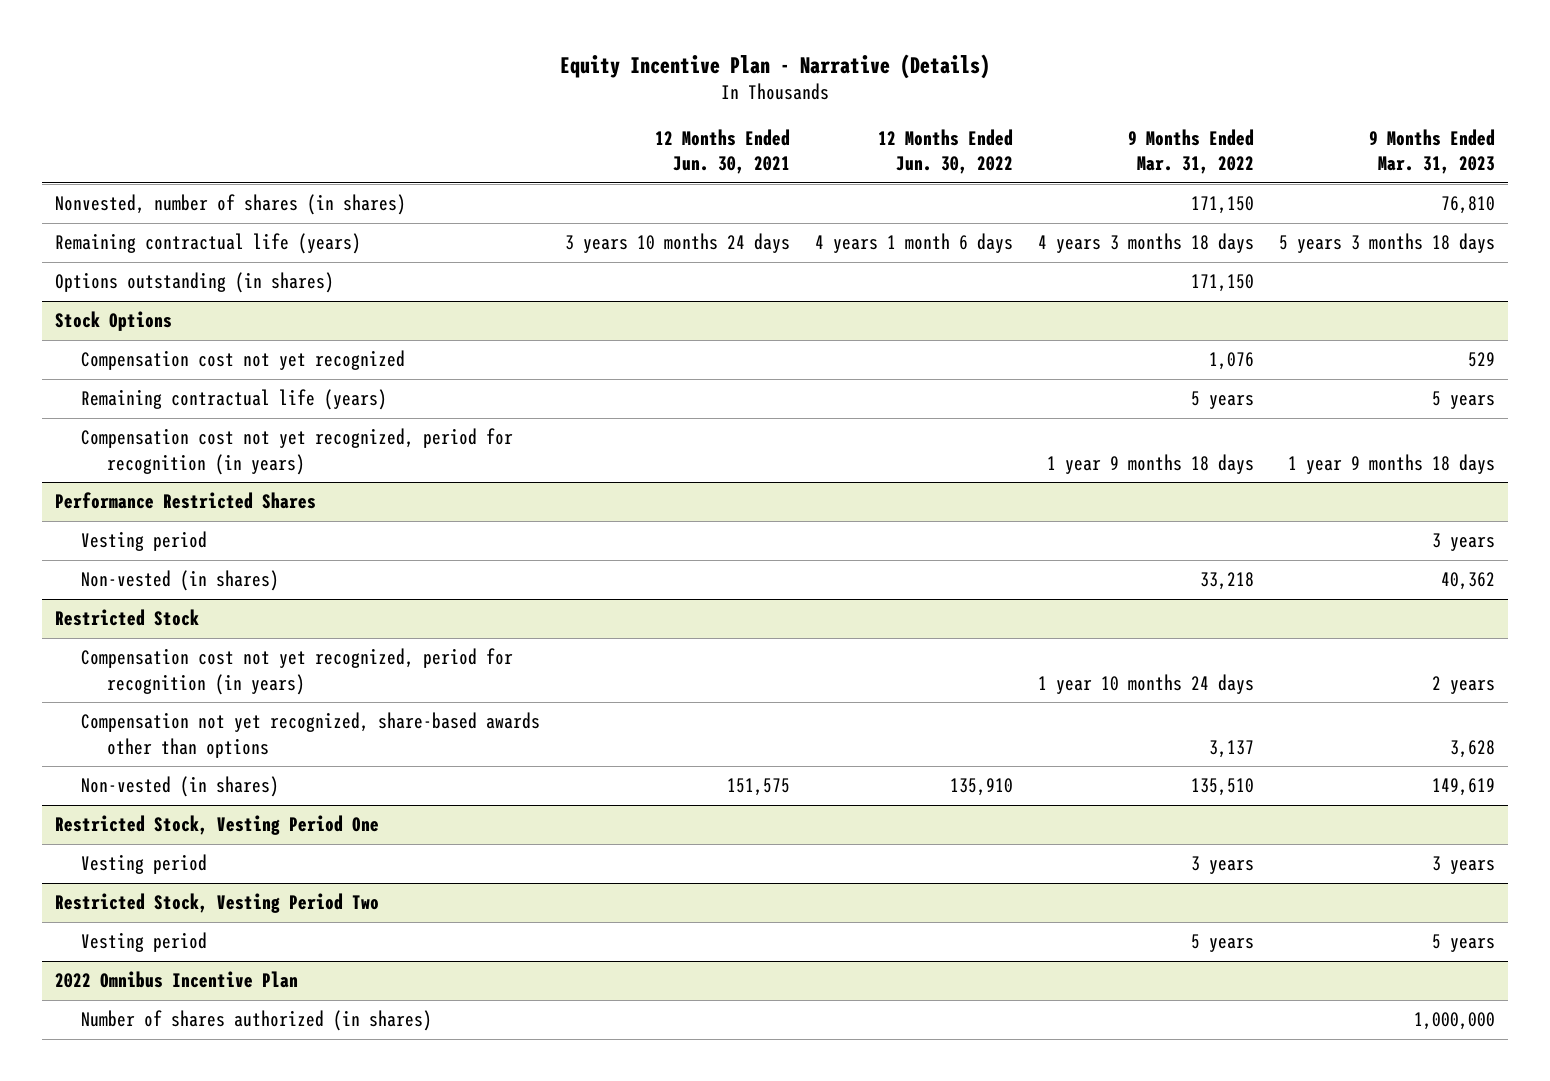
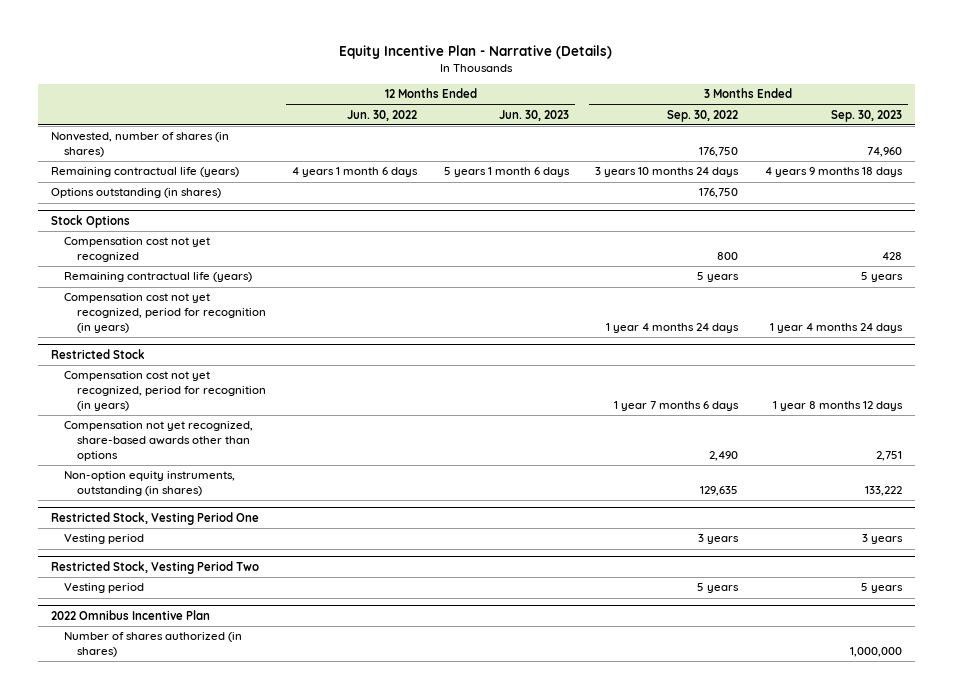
- | 12 Months Ended Jun. 30, 2021 | 12 Months Ended Jun. 30, 2022 | 9 Months Ended Mar. 31, 2022 | 9 Months Ended Mar. 31, 2023
+ | 12 Months Ended Jun. 30, 2022 | 12 Months Ended Jun. 30, 2023 | 3 Months Ended Sep. 30, 2022 | 3 Months Ended Sep. 30, 2023
- Performance Restricted Shares
- Vesting period | | | | 3 years
- Non-vested (in shares) | | | 33,218 | 40,362
@ Restricted Stock
- Non-vested (in shares) | 151,575 | 135,910 | 135,510 | 149,619
+ Non-option equity instruments, outstanding (in shares) | | | 129,635 | 133,222

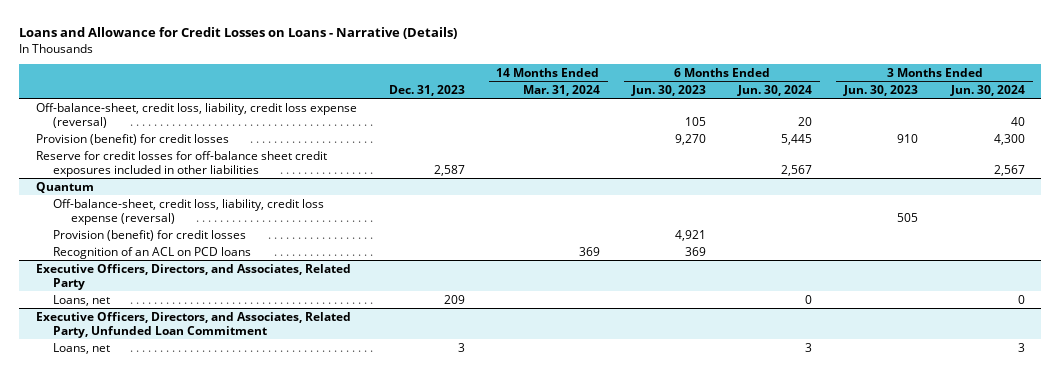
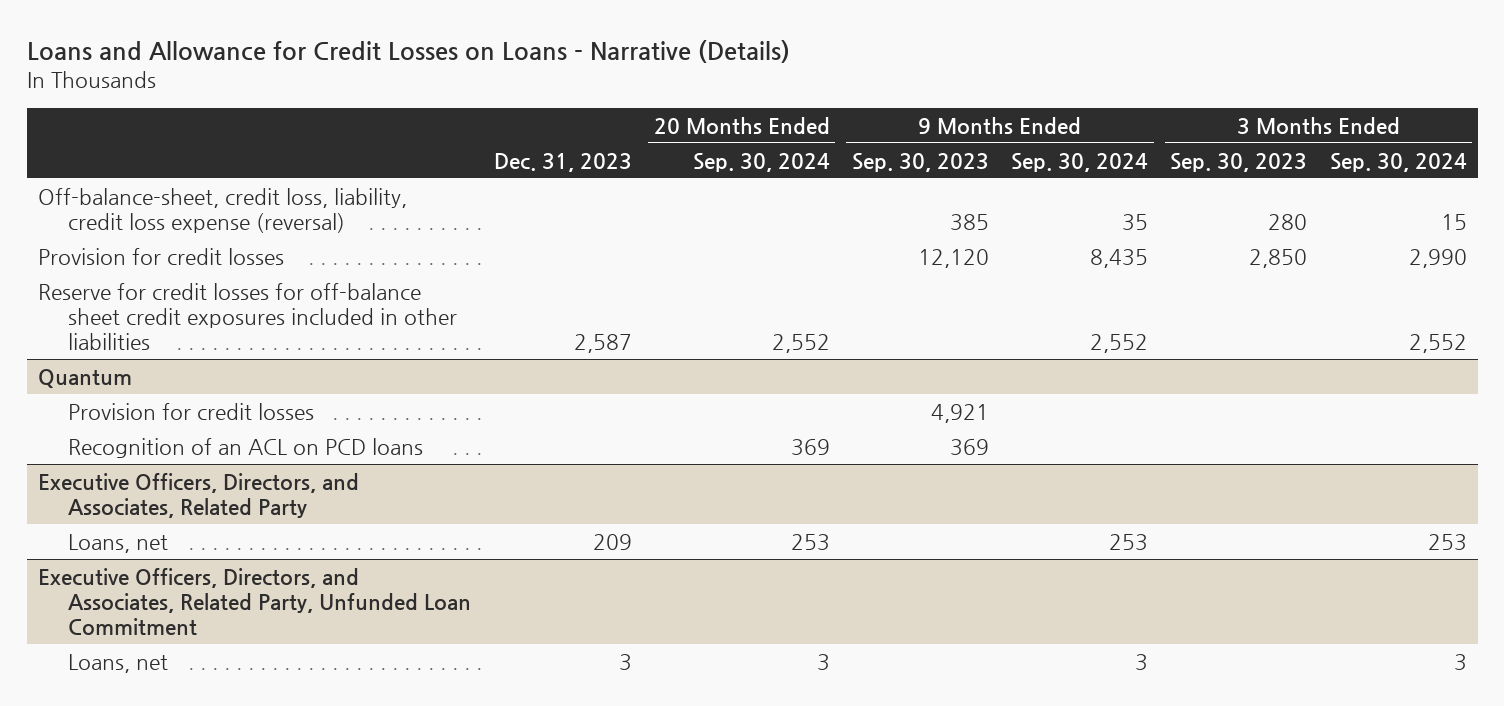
- | Dec. 31, 2023 | 14 Months Ended Mar. 31, 2024 | 6 Months Ended Jun. 30, 2023 | 6 Months Ended Jun. 30, 2024 | 3 Months Ended Jun. 30, 2023 | 3 Months Ended Jun. 30, 2024
+ | Dec. 31, 2023 | 20 Months Ended Sep. 30, 2024 | 9 Months Ended Sep. 30, 2023 | 9 Months Ended Sep. 30, 2024 | 3 Months Ended Sep. 30, 2023 | 3 Months Ended Sep. 30, 2024
- Provision (benefit) for credit losses | | | 9,270 | 5,445 | 910 | 4,300
+ Provision for credit losses | | | 12,120 | 8,435 | 2,850 | 2,990
@ Quantum
- Off-balance-sheet, credit loss, liability, credit loss expense (reversal) | | | | | 505 |
- Provision (benefit) for credit losses | | | 4,921 | | |
+ Provision for credit losses | | | 4,921 | | |

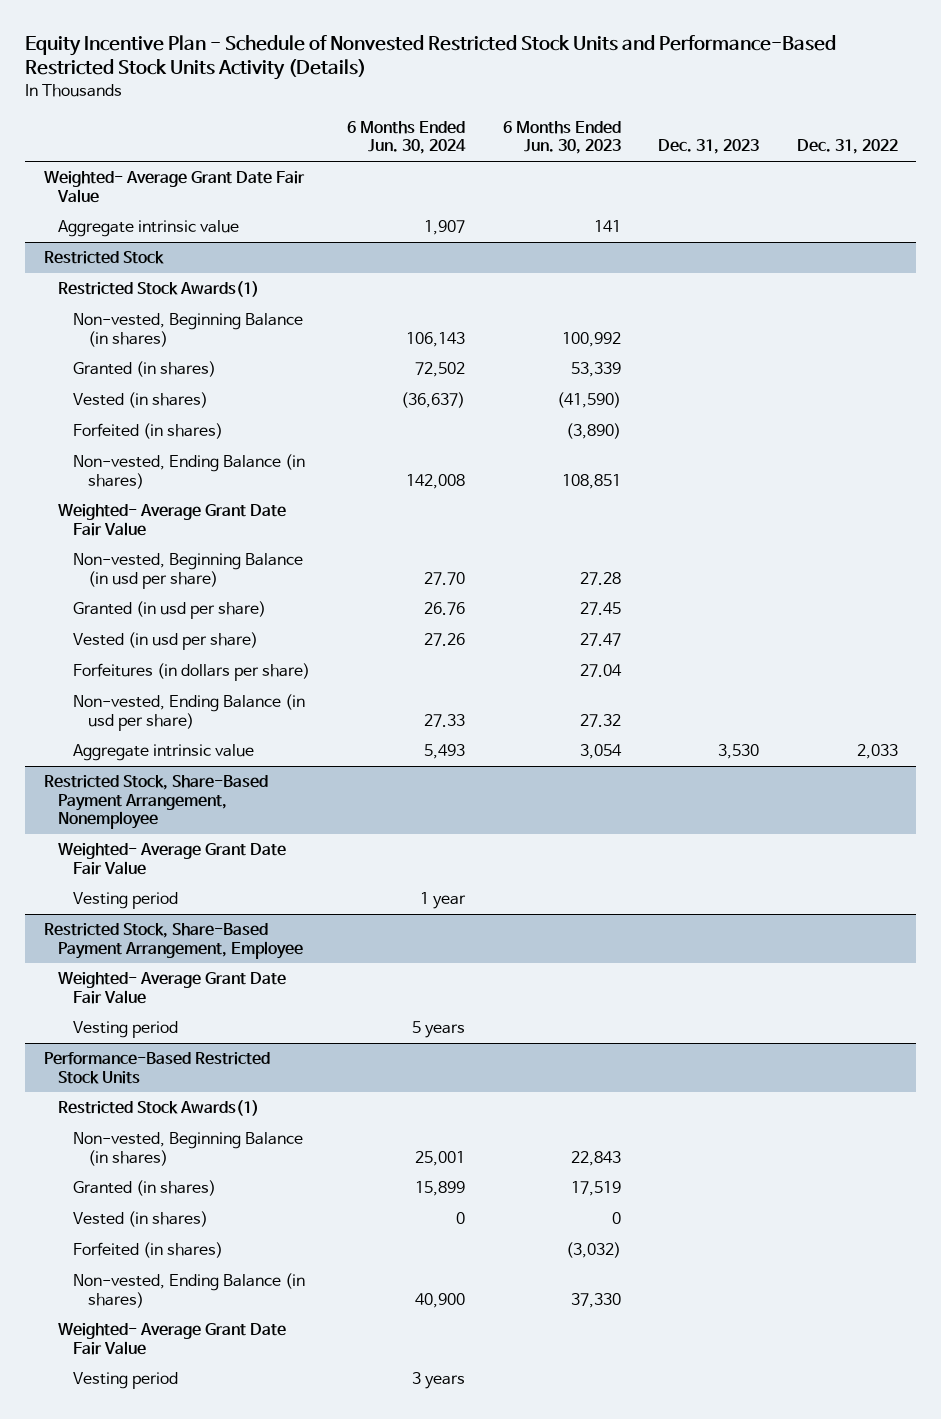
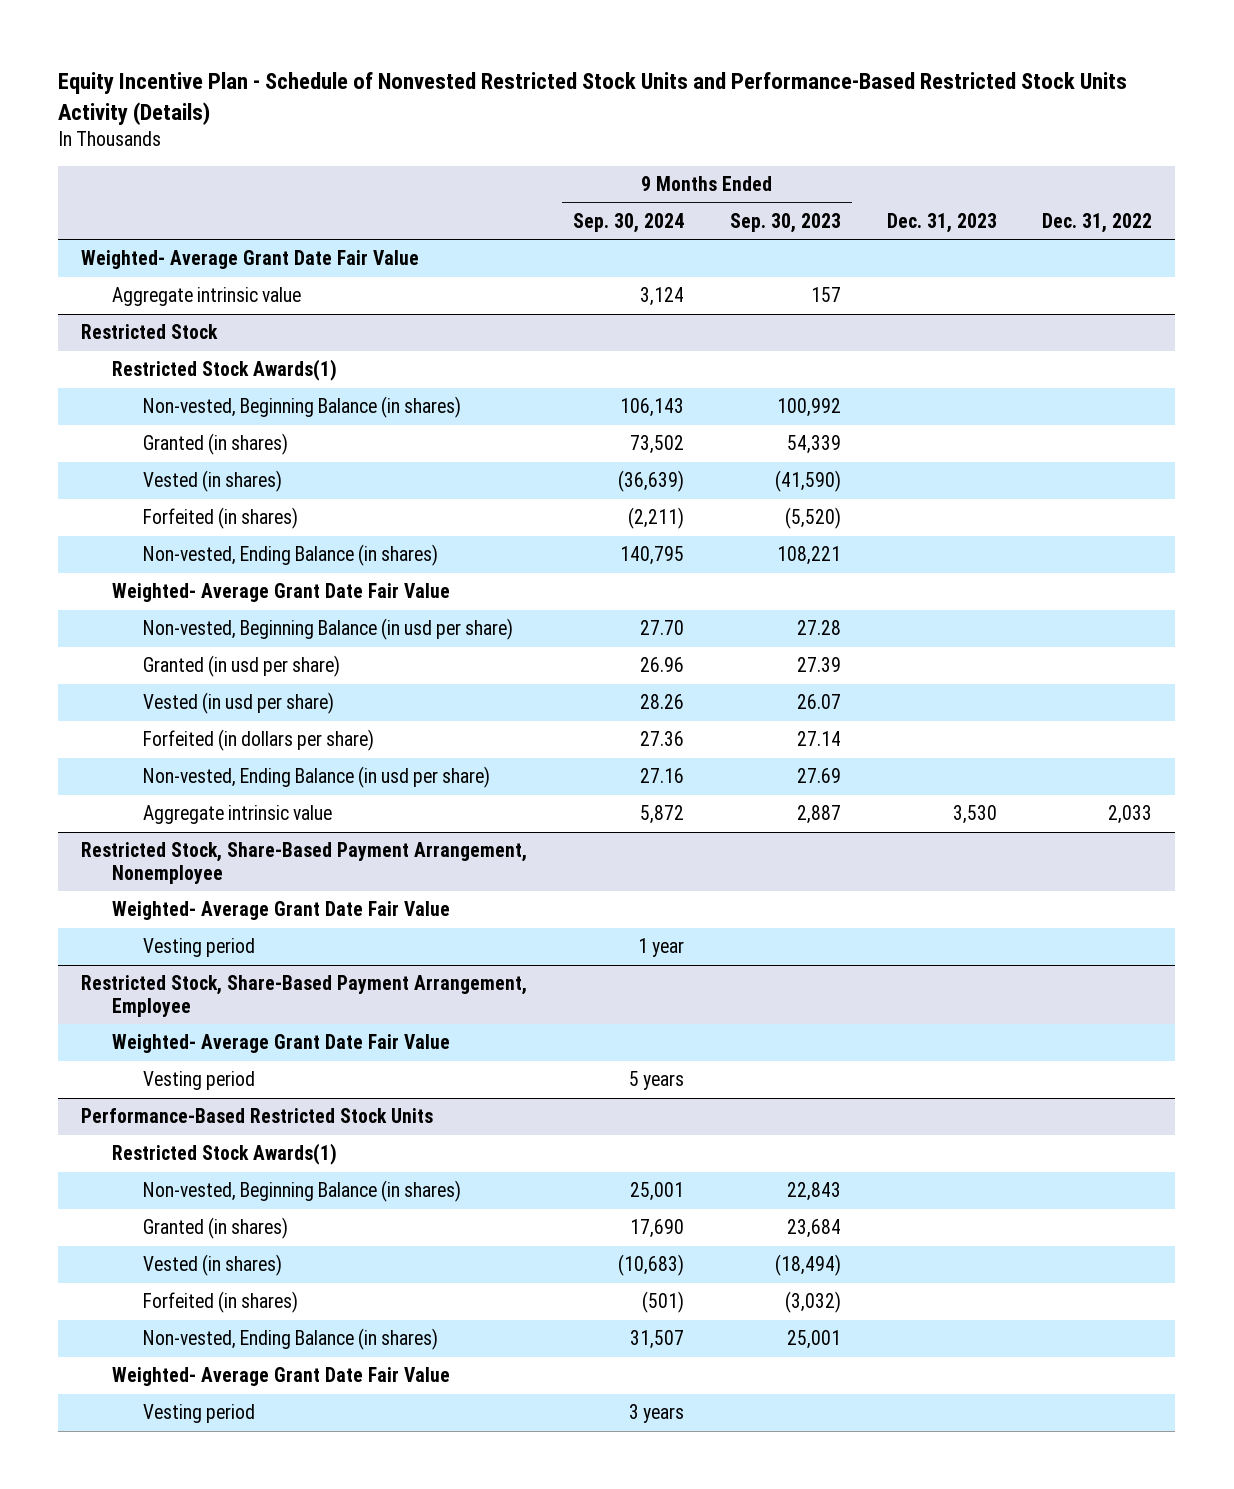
- | 6 Months Ended Jun. 30, 2024 | 6 Months Ended Jun. 30, 2023 | Dec. 31, 2023 | Dec. 31, 2022
+ | 9 Months Ended Sep. 30, 2024 | 9 Months Ended Sep. 30, 2023 | Dec. 31, 2023 | Dec. 31, 2022
@ Restricted Stock
- Forfeitures (in dollars per share) | | 27.04 | |
+ Forfeited (in dollars per share) | 27.36 | 27.14 | |

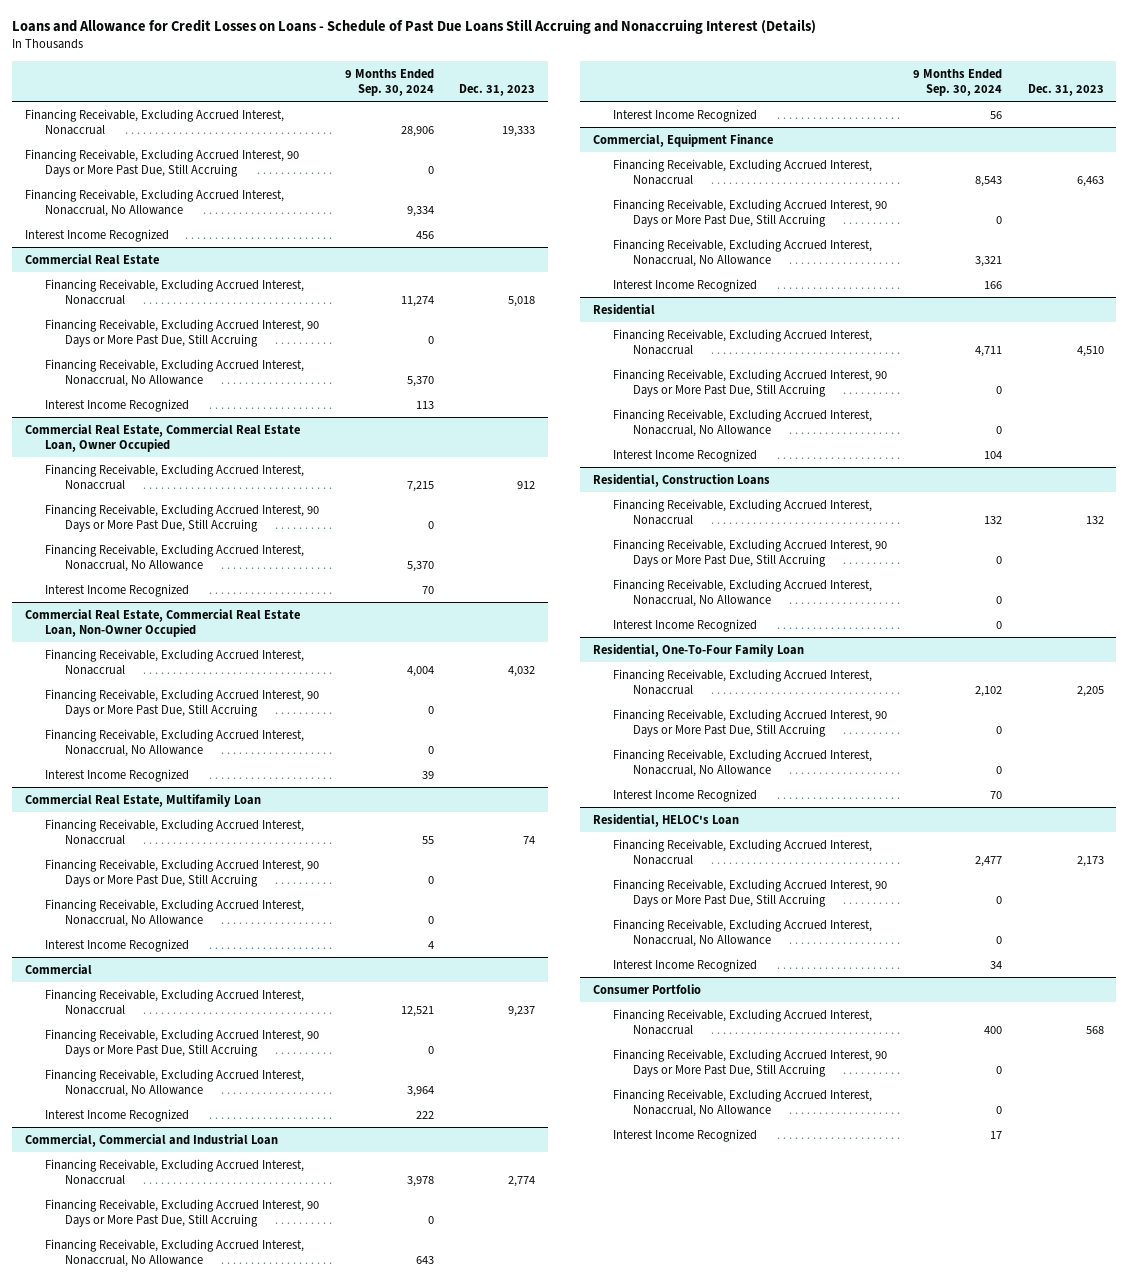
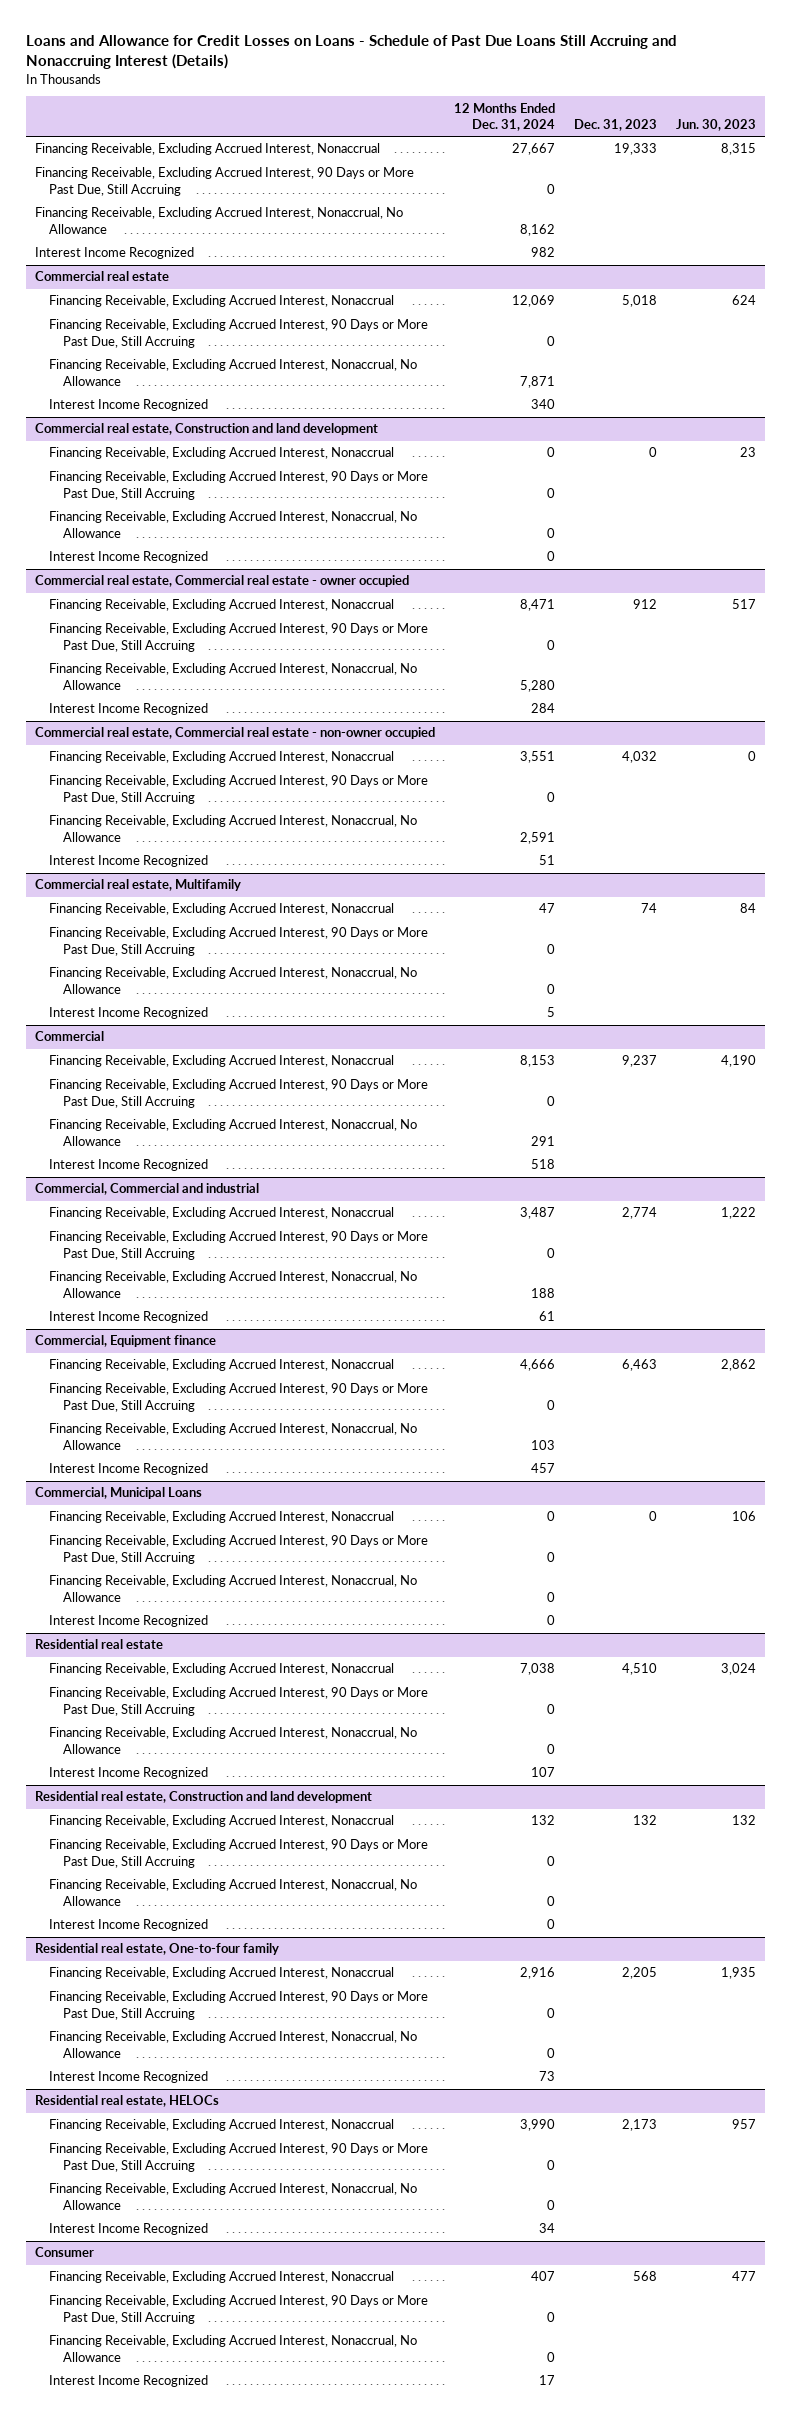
- | 9 Months Ended Sep. 30, 2024 | Dec. 31, 2023
+ | 12 Months Ended Dec. 31, 2024 | Dec. 31, 2023 | Jun. 30, 2023
- Commercial Real Estate
+ Commercial real estate
- Commercial Real Estate, Commercial Real Estate Loan, Owner Occupied
+ Commercial real estate, Construction and land development
+ Financing Receivable, Excluding Accrued Interest, Nonaccrual | 0 | 0 | 23
+ Financing Receivable, Excluding Accrued Interest, 90 Days or More Past Due, Still Accruing | 0 | |
+ Financing Receivable, Excluding Accrued Interest, Nonaccrual, No Allowance | 0 | |
+ Interest Income Recognized | 0 | |
+ Commercial real estate, Commercial real estate - owner occupied
- Commercial Real Estate, Commercial Real Estate Loan, Non-Owner Occupied
+ Commercial real estate, Commercial real estate - non-owner occupied
- Commercial Real Estate, Multifamily Loan
+ Commercial real estate, Multifamily
- Commercial, Commercial and Industrial Loan
+ Commercial, Commercial and industrial
- Commercial, Equipment Finance
+ Commercial, Equipment finance
- Residential
+ Commercial, Municipal Loans
+ Financing Receivable, Excluding Accrued Interest, Nonaccrual | 0 | 0 | 106
+ Financing Receivable, Excluding Accrued Interest, 90 Days or More Past Due, Still Accruing | 0 | |
+ Financing Receivable, Excluding Accrued Interest, Nonaccrual, No Allowance | 0 | |
+ Interest Income Recognized | 0 | |
+ Residential real estate
- Residential, Construction Loans
+ Residential real estate, Construction and land development
- Residential, One-To-Four Family Loan
+ Residential real estate, One-to-four family
- Residential, HELOC's Loan
+ Residential real estate, HELOCs
- Consumer Portfolio
+ Consumer

